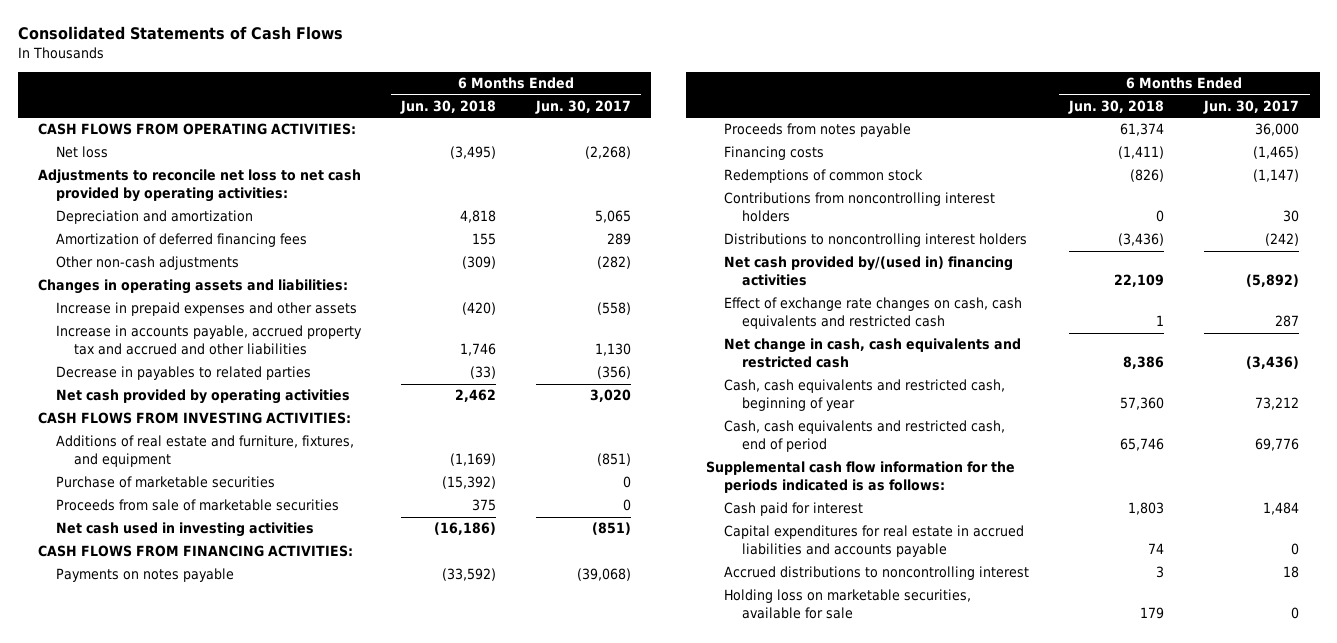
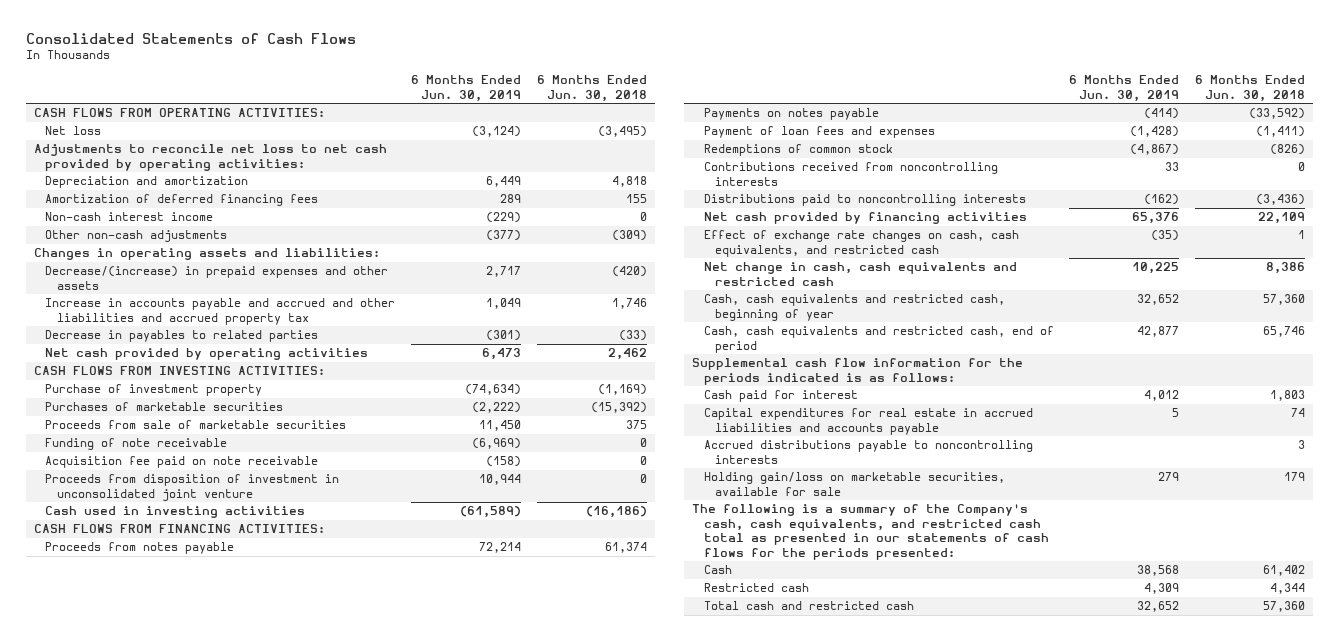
- | 6 Months Ended Jun. 30, 2018 | 6 Months Ended Jun. 30, 2017
+ | 6 Months Ended Jun. 30, 2019 | 6 Months Ended Jun. 30, 2018
+ Non-cash interest income | (229) | 0
- Increase in prepaid expenses and other assets | (420) | (558)
- Increase in accounts payable, accrued property tax and accrued and other liabilities | 1,746 | 1,130
+ Decrease/(increase) in prepaid expenses and other assets | 2,717 | (420)
+ Increase in accounts payable and accrued and other liabilities and accrued property tax | 1,049 | 1,746
- Additions of real estate and furniture, fixtures, and equipment | (1,169) | (851)
- Purchase of marketable securities | (15,392) | 0
+ Purchase of investment property | (74,634) | (1,169)
+ Purchases of marketable securities | (2,222) | (15,392)
- Net cash used in investing activities | (16,186) | (851)
+ Funding of note receivable | (6,969) | 0
+ Acquisition fee paid on note receivable | (158) | 0
+ Proceeds from disposition of investment in unconsolidated joint venture | 10,944 | 0
+ Cash used in investing activities | (61,589) | (16,186)
- Financing costs | (1,411) | (1,465)
moved down: Payments on notes payable | (414) | (33,592)
+ Payment of loan fees and expenses | (1,428) | (1,411)
- Contributions from noncontrolling interest holders | 0 | 30
- Distributions to noncontrolling interest holders | (3,436) | (242)
- Net cash provided by/(used in) financing activities | 22,109 | (5,892)
- Effect of exchange rate changes on cash, cash equivalents and restricted cash | 1 | 287
+ Contributions received from noncontrolling interests | 33 | 0
+ Distributions paid to noncontrolling interests | (162) | (3,436)
+ Net cash provided by financing activities | 65,376 | 22,109
+ Effect of exchange rate changes on cash, cash equivalents, and restricted cash | (35) | 1
- Accrued distributions to noncontrolling interest | 3 | 18
- Holding loss on marketable securities, available for sale | 179 | 0
+ Accrued distributions payable to noncontrolling interests | | 3
+ Holding gain/loss on marketable securities, available for sale | 279 | 179
+ The following is a summary of the Company's cash, cash equivalents, and restricted cash total as presented in our statements of cash flows for the periods presented:
+ Cash | 38,568 | 61,402
+ Restricted cash | 4,309 | 4,344
+ Total cash and restricted cash | 32,652 | 57,360

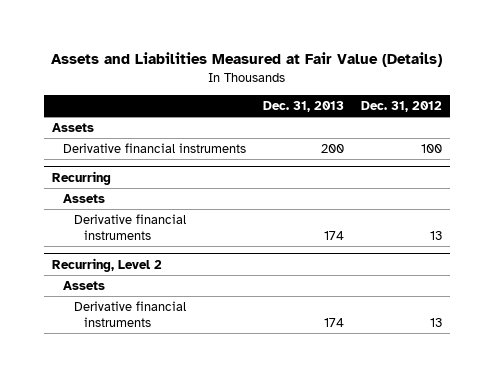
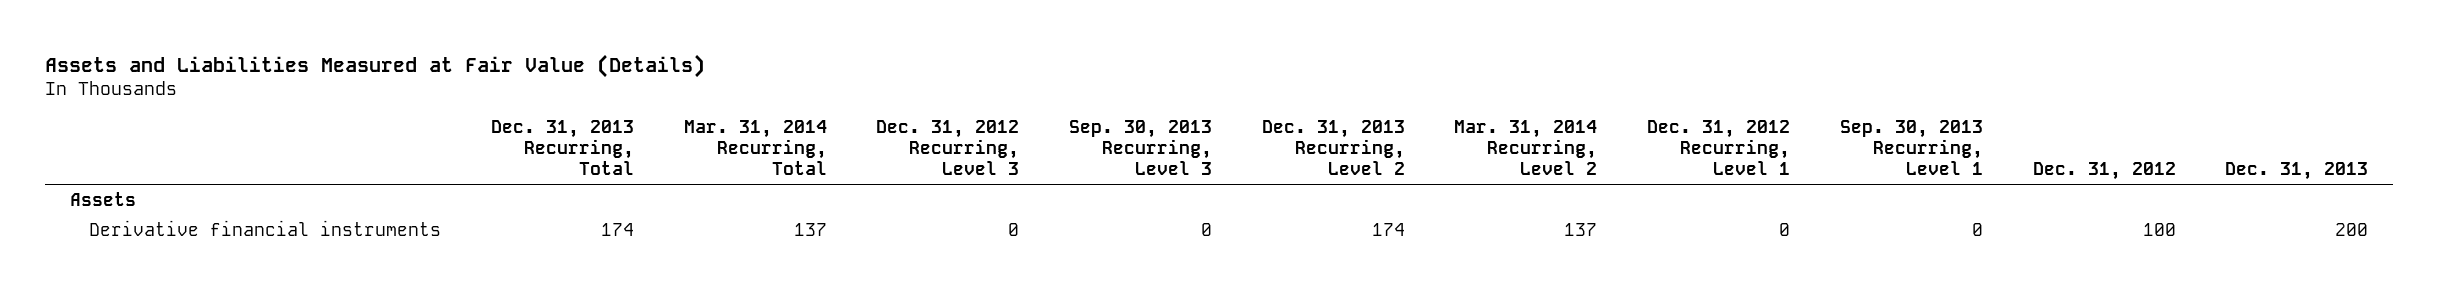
- | Dec. 31, 2013 | Dec. 31, 2012
+ | Dec. 31, 2013 Recurring, Total | Mar. 31, 2014 Recurring, Total | Dec. 31, 2012 Recurring, Level 3 | Sep. 30, 2013 Recurring, Level 3 | Dec. 31, 2013 Recurring, Level 2 | Mar. 31, 2014 Recurring, Level 2 | Dec. 31, 2012 Recurring, Level 1 | Sep. 30, 2013 Recurring, Level 1 | Dec. 31, 2012 | Dec. 31, 2013
- Recurring
- Assets
- Derivative financial instruments | 174 | 13
- Recurring, Level 2
- Assets
- Derivative financial instruments | 174 | 13

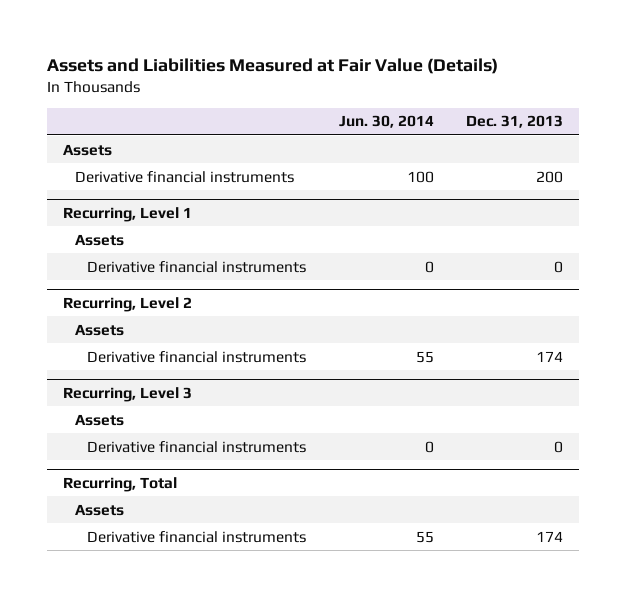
- | Dec. 31, 2013 Recurring, Total | Mar. 31, 2014 Recurring, Total | Dec. 31, 2012 Recurring, Level 3 | Sep. 30, 2013 Recurring, Level 3 | Dec. 31, 2013 Recurring, Level 2 | Mar. 31, 2014 Recurring, Level 2 | Dec. 31, 2012 Recurring, Level 1 | Sep. 30, 2013 Recurring, Level 1 | Dec. 31, 2012 | Dec. 31, 2013
+ | Jun. 30, 2014 | Dec. 31, 2013
+ Recurring, Level 1
+ Assets
+ Derivative financial instruments | 0 | 0
+ Recurring, Level 2
+ Assets
+ Derivative financial instruments | 55 | 174
+ Recurring, Level 3
+ Assets
+ Derivative financial instruments | 0 | 0
+ Recurring, Total
+ Assets
+ Derivative financial instruments | 55 | 174

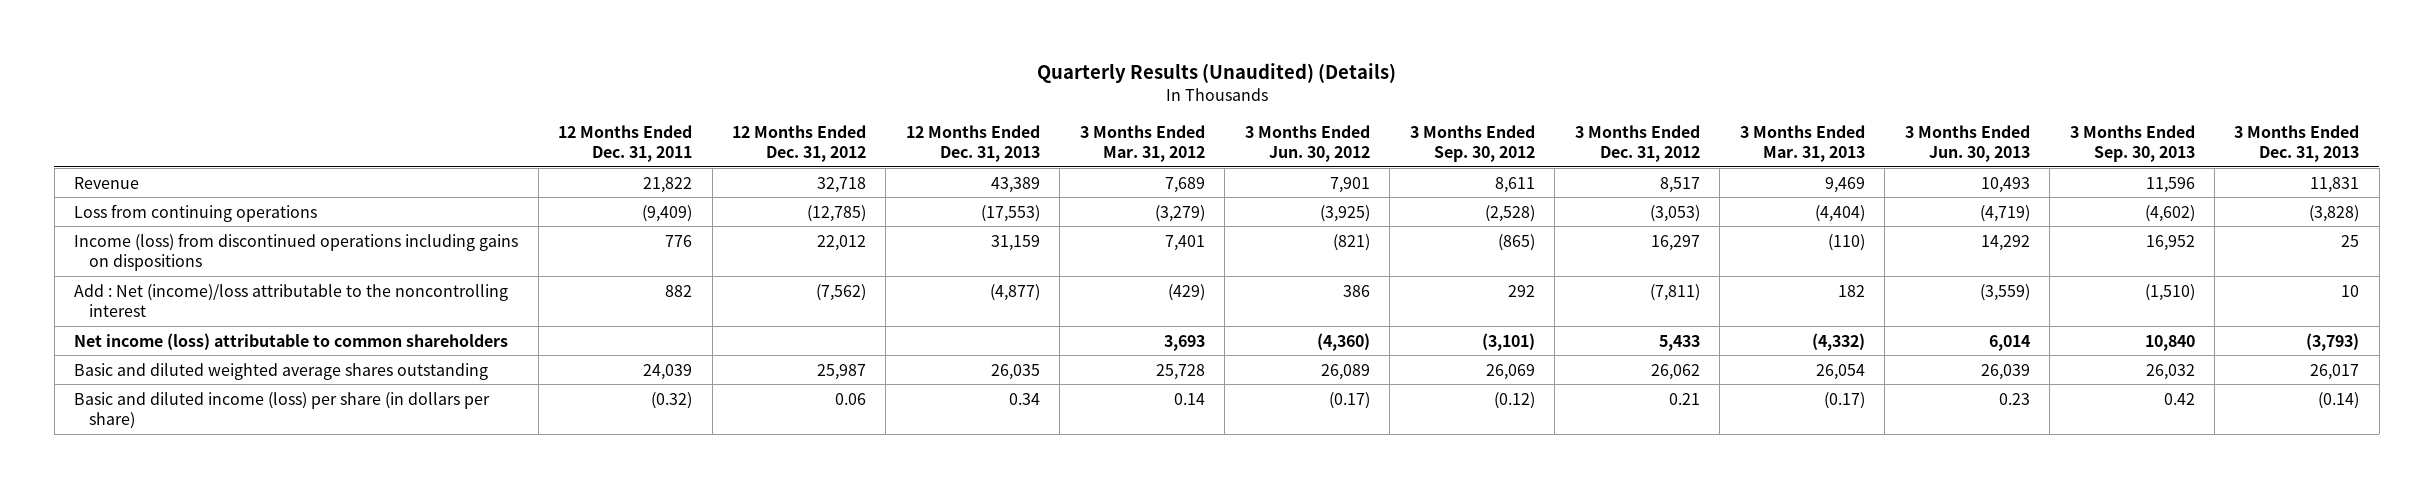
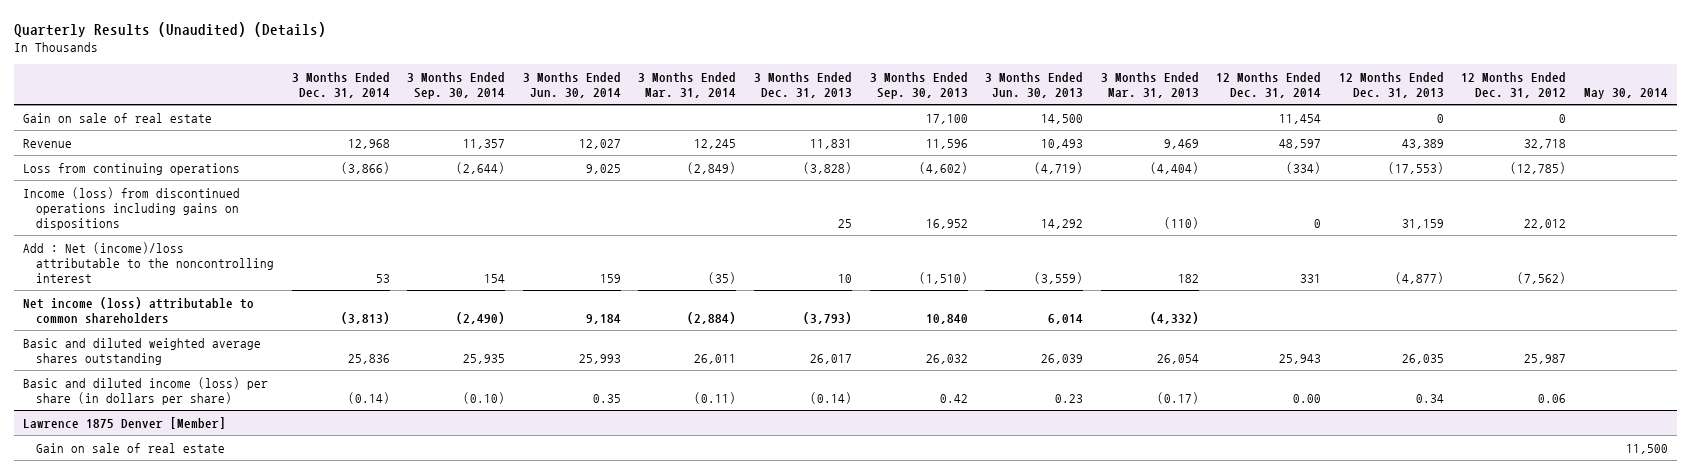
- | 12 Months Ended Dec. 31, 2011 | 12 Months Ended Dec. 31, 2012 | 12 Months Ended Dec. 31, 2013 | 3 Months Ended Mar. 31, 2012 | 3 Months Ended Jun. 30, 2012 | 3 Months Ended Sep. 30, 2012 | 3 Months Ended Dec. 31, 2012 | 3 Months Ended Mar. 31, 2013 | 3 Months Ended Jun. 30, 2013 | 3 Months Ended Sep. 30, 2013 | 3 Months Ended Dec. 31, 2013
+ | 3 Months Ended Dec. 31, 2014 | 3 Months Ended Sep. 30, 2014 | 3 Months Ended Jun. 30, 2014 | 3 Months Ended Mar. 31, 2014 | 3 Months Ended Dec. 31, 2013 | 3 Months Ended Sep. 30, 2013 | 3 Months Ended Jun. 30, 2013 | 3 Months Ended Mar. 31, 2013 | 12 Months Ended Dec. 31, 2014 | 12 Months Ended Dec. 31, 2013 | 12 Months Ended Dec. 31, 2012 | May 30, 2014
+ Gain on sale of real estate | | | | | | 17,100 | 14,500 | | 11,454 | 0 | 0 |
+ Lawrence 1875 Denver [Member]
+ Gain on sale of real estate | | | | | | | | | | | | 11,500

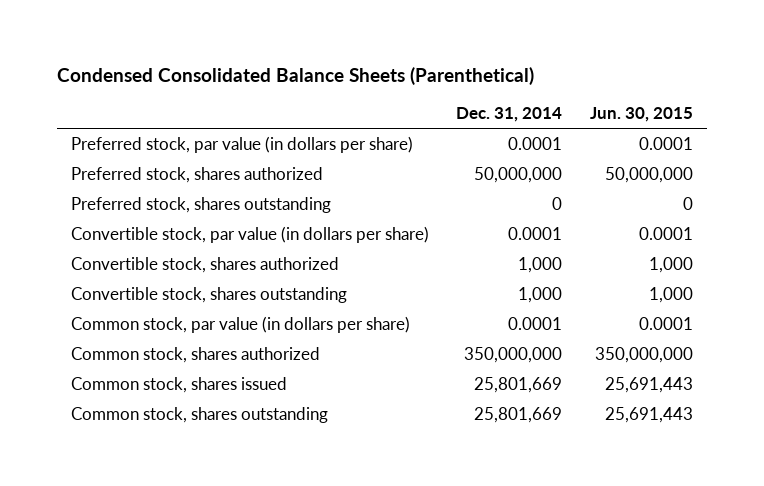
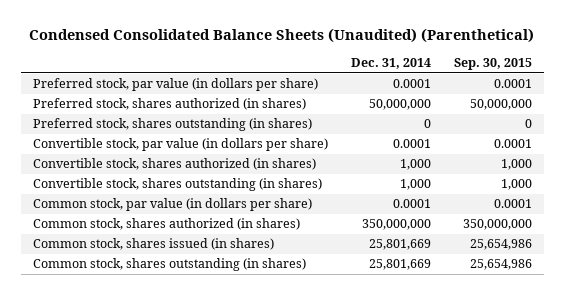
- Condensed Consolidated Balance Sheets (Parenthetical)
+ Condensed Consolidated Balance Sheets (Unaudited) (Parenthetical)
- | Dec. 31, 2014 | Jun. 30, 2015
+ | Dec. 31, 2014 | Sep. 30, 2015
- Preferred stock, shares authorized | 50,000,000 | 50,000,000
- Preferred stock, shares outstanding | 0 | 0
+ Preferred stock, shares authorized (in shares) | 50,000,000 | 50,000,000
+ Preferred stock, shares outstanding (in shares) | 0 | 0
- Convertible stock, shares authorized | 1,000 | 1,000
- Convertible stock, shares outstanding | 1,000 | 1,000
+ Convertible stock, shares authorized (in shares) | 1,000 | 1,000
+ Convertible stock, shares outstanding (in shares) | 1,000 | 1,000
- Common stock, shares authorized | 350,000,000 | 350,000,000
- Common stock, shares issued | 25,801,669 | 25,691,443
- Common stock, shares outstanding | 25,801,669 | 25,691,443
+ Common stock, shares authorized (in shares) | 350,000,000 | 350,000,000
+ Common stock, shares issued (in shares) | 25,801,669 | 25,654,986
+ Common stock, shares outstanding (in shares) | 25,801,669 | 25,654,986

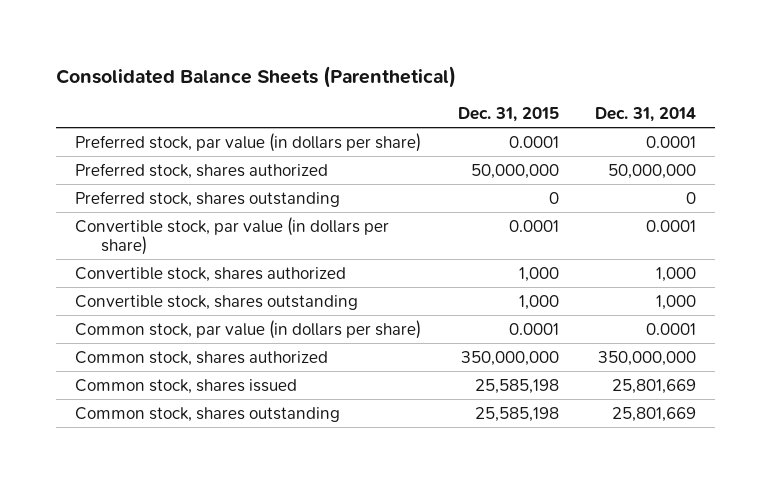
- Condensed Consolidated Balance Sheets (Unaudited) (Parenthetical)
+ Consolidated Balance Sheets (Parenthetical)
- | Dec. 31, 2014 | Sep. 30, 2015
+ | Dec. 31, 2015 | Dec. 31, 2014
- Preferred stock, shares authorized (in shares) | 50,000,000 | 50,000,000
- Preferred stock, shares outstanding (in shares) | 0 | 0
+ Preferred stock, shares authorized | 50,000,000 | 50,000,000
+ Preferred stock, shares outstanding | 0 | 0
- Convertible stock, shares authorized (in shares) | 1,000 | 1,000
- Convertible stock, shares outstanding (in shares) | 1,000 | 1,000
+ Convertible stock, shares authorized | 1,000 | 1,000
+ Convertible stock, shares outstanding | 1,000 | 1,000
- Common stock, shares authorized (in shares) | 350,000,000 | 350,000,000
- Common stock, shares issued (in shares) | 25,801,669 | 25,654,986
- Common stock, shares outstanding (in shares) | 25,801,669 | 25,654,986
+ Common stock, shares authorized | 350,000,000 | 350,000,000
+ Common stock, shares issued | 25,585,198 | 25,801,669
+ Common stock, shares outstanding | 25,585,198 | 25,801,669

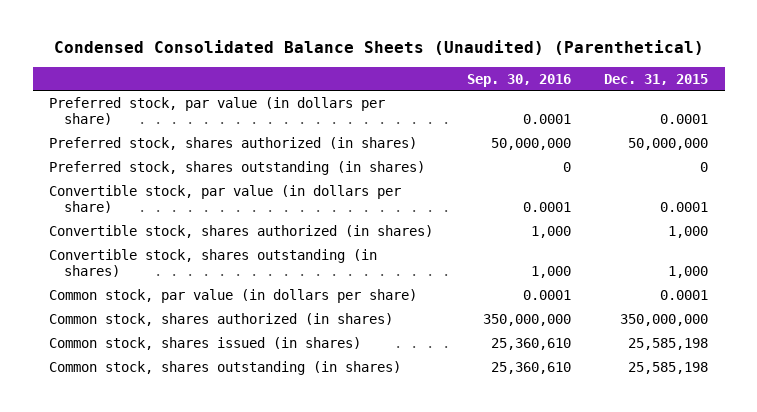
- Consolidated Balance Sheets (Parenthetical)
+ Condensed Consolidated Balance Sheets (Unaudited) (Parenthetical)
- | Dec. 31, 2015 | Dec. 31, 2014
+ | Sep. 30, 2016 | Dec. 31, 2015
- Preferred stock, shares authorized | 50,000,000 | 50,000,000
- Preferred stock, shares outstanding | 0 | 0
+ Preferred stock, shares authorized (in shares) | 50,000,000 | 50,000,000
+ Preferred stock, shares outstanding (in shares) | 0 | 0
- Convertible stock, shares authorized | 1,000 | 1,000
- Convertible stock, shares outstanding | 1,000 | 1,000
+ Convertible stock, shares authorized (in shares) | 1,000 | 1,000
+ Convertible stock, shares outstanding (in shares) | 1,000 | 1,000
- Common stock, shares authorized | 350,000,000 | 350,000,000
- Common stock, shares issued | 25,585,198 | 25,801,669
- Common stock, shares outstanding | 25,585,198 | 25,801,669
+ Common stock, shares authorized (in shares) | 350,000,000 | 350,000,000
+ Common stock, shares issued (in shares) | 25,360,610 | 25,585,198
+ Common stock, shares outstanding (in shares) | 25,360,610 | 25,585,198

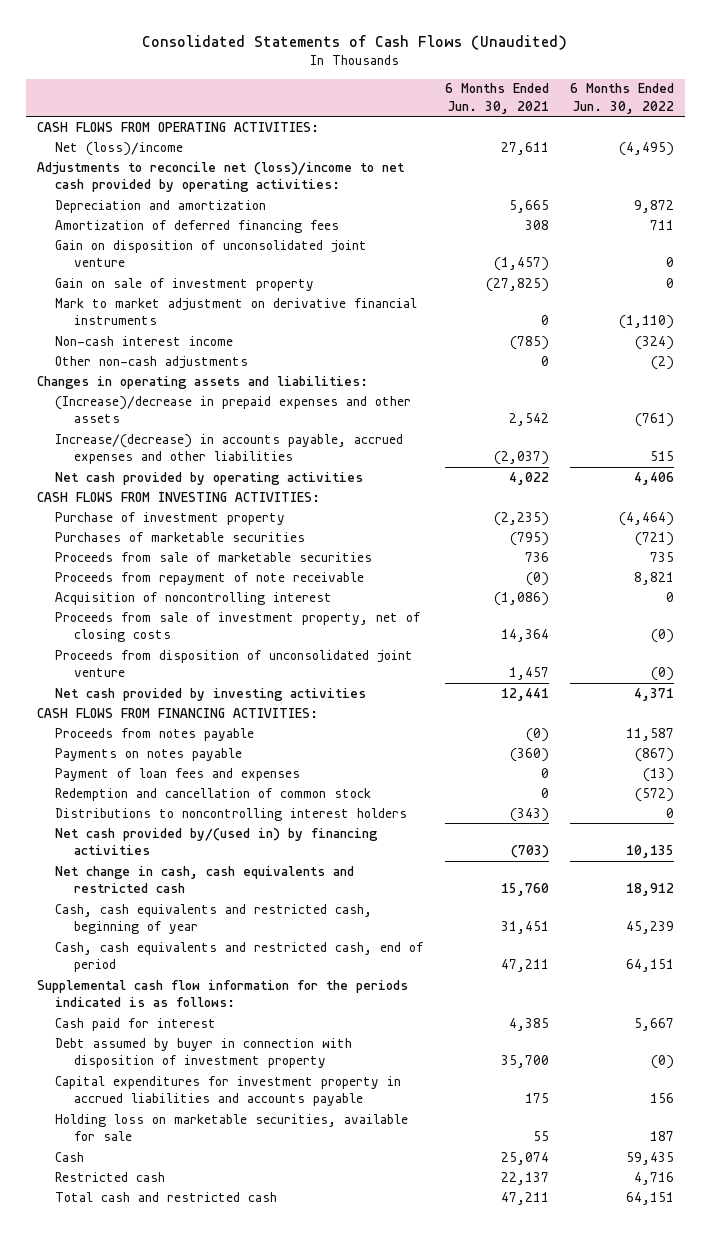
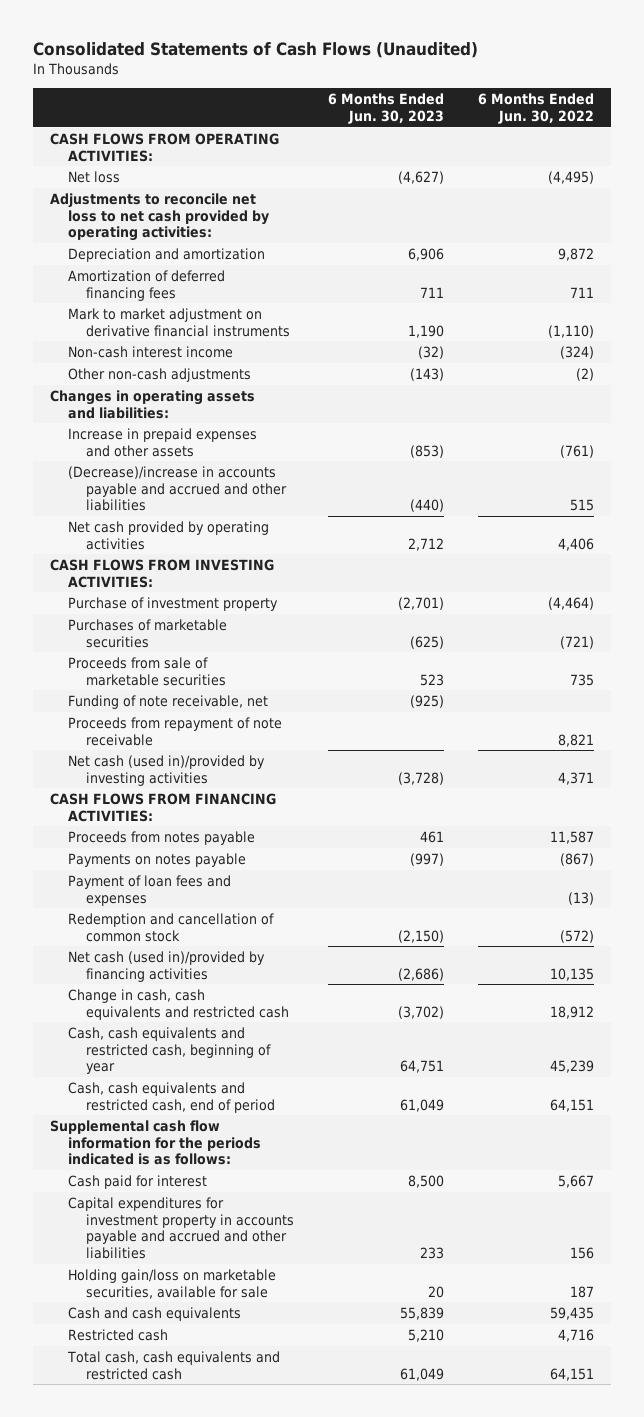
- | 6 Months Ended Jun. 30, 2021 | 6 Months Ended Jun. 30, 2022
+ | 6 Months Ended Jun. 30, 2023 | 6 Months Ended Jun. 30, 2022
- Net (loss)/income | 27,611 | (4,495)
- Adjustments to reconcile net (loss)/income to net cash provided by operating activities:
+ Net loss | (4,627) | (4,495)
+ Adjustments to reconcile net loss to net cash provided by operating activities:
- Gain on disposition of unconsolidated joint venture | (1,457) | 0
- Gain on sale of investment property | (27,825) | 0
- (Increase)/decrease in prepaid expenses and other assets | 2,542 | (761)
- Increase/(decrease) in accounts payable, accrued expenses and other liabilities | (2,037) | 515
+ Increase in prepaid expenses and other assets | (853) | (761)
+ (Decrease)/increase in accounts payable and accrued and other liabilities | (440) | 515
+ Funding of note receivable, net | (925) |
- Acquisition of noncontrolling interest | (1,086) | 0
- Proceeds from sale of investment property, net of closing costs | 14,364 | (0)
- Proceeds from disposition of unconsolidated joint venture | 1,457 | (0)
- Net cash provided by investing activities | 12,441 | 4,371
+ Net cash (used in)/provided by investing activities | (3,728) | 4,371
- Distributions to noncontrolling interest holders | (343) | 0
- Net cash provided by/(used in) by financing activities | (703) | 10,135
- Net change in cash, cash equivalents and restricted cash | 15,760 | 18,912
+ Net cash (used in)/provided by financing activities | (2,686) | 10,135
+ Change in cash, cash equivalents and restricted cash | (3,702) | 18,912
- Debt assumed by buyer in connection with disposition of investment property | 35,700 | (0)
- Capital expenditures for investment property in accrued liabilities and accounts payable | 175 | 156
- Holding loss on marketable securities, available for sale | 55 | 187
- Cash | 25,074 | 59,435
+ Capital expenditures for investment property in accounts payable and accrued and other liabilities | 233 | 156
+ Holding gain/loss on marketable securities, available for sale | 20 | 187
+ Cash and cash equivalents | 55,839 | 59,435
- Total cash and restricted cash | 47,211 | 64,151
+ Total cash, cash equivalents and restricted cash | 61,049 | 64,151

